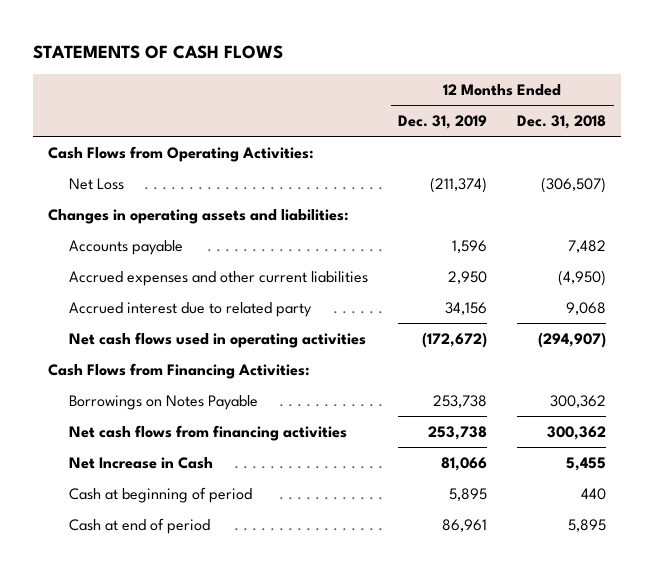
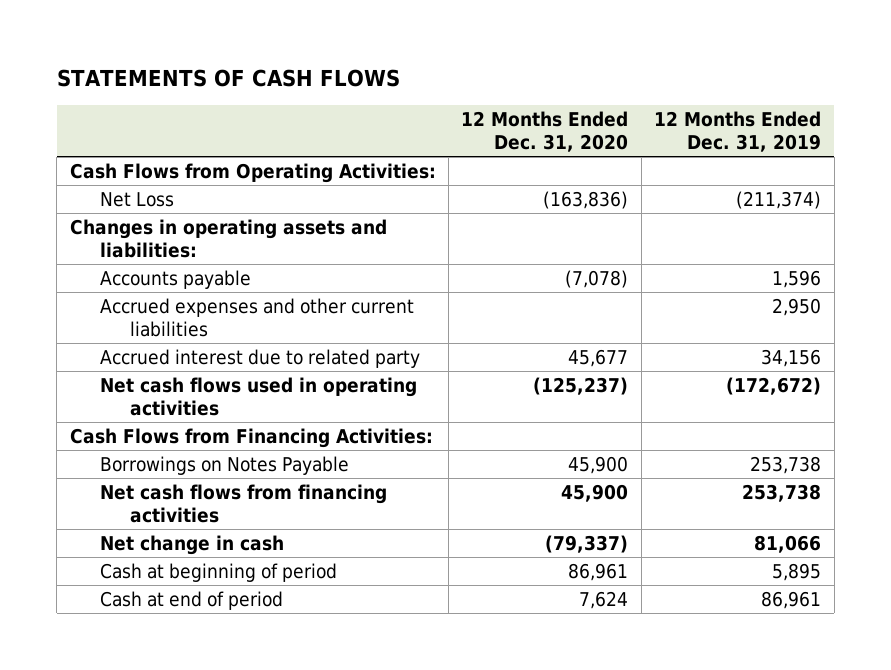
- | 12 Months Ended Dec. 31, 2019 | 12 Months Ended Dec. 31, 2018
+ | 12 Months Ended Dec. 31, 2020 | 12 Months Ended Dec. 31, 2019
- Net Increase in Cash | 81,066 | 5,455
+ Net change in cash | (79,337) | 81,066

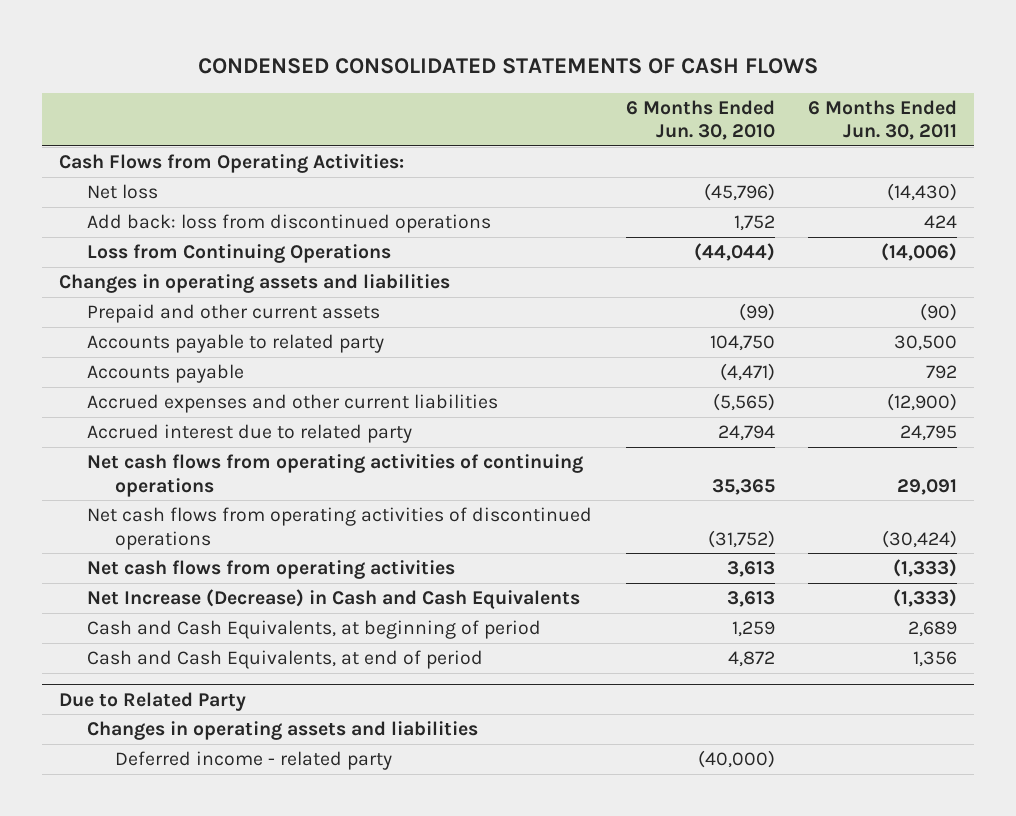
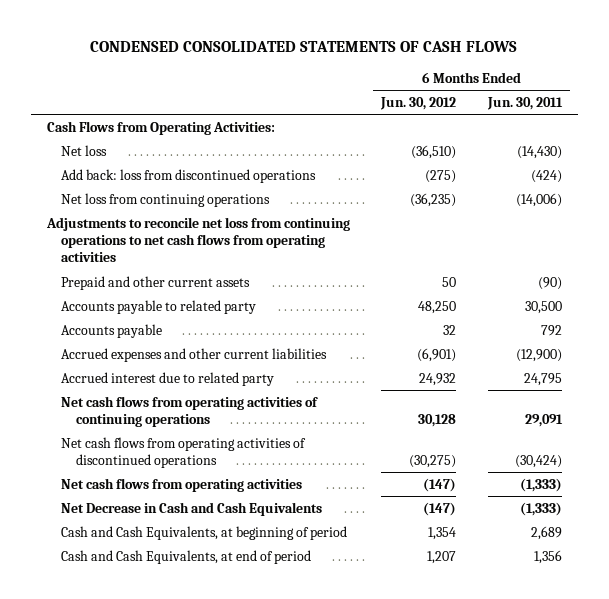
- | 6 Months Ended Jun. 30, 2010 | 6 Months Ended Jun. 30, 2011
+ | 6 Months Ended Jun. 30, 2012 | 6 Months Ended Jun. 30, 2011
- Add back: loss from discontinued operations | 1,752 | 424
- Loss from Continuing Operations | (44,044) | (14,006)
- Changes in operating assets and liabilities
+ Add back: loss from discontinued operations | (275) | (424)
+ Net loss from continuing operations | (36,235) | (14,006)
+ Adjustments to reconcile net loss from continuing operations to net cash flows from operating activities
- Net Increase (Decrease) in Cash and Cash Equivalents | 3,613 | (1,333)
+ Net Decrease in Cash and Cash Equivalents | (147) | (1,333)
- Due to Related Party
- Changes in operating assets and liabilities
- Deferred income - related party | (40,000) |

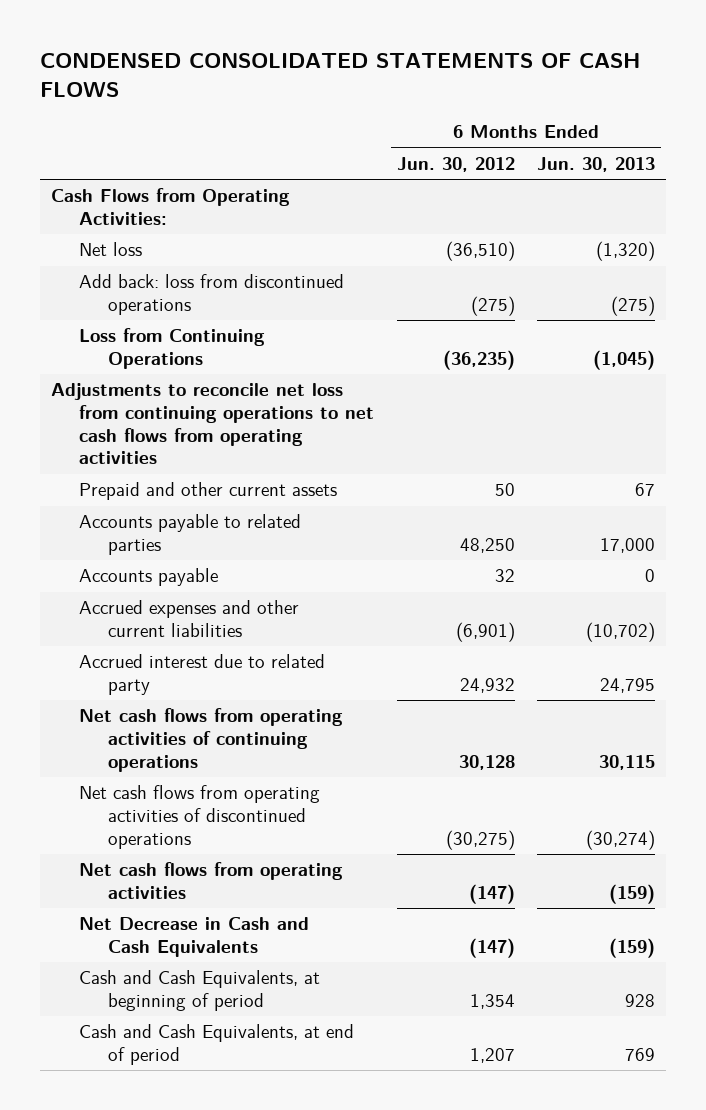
- | 6 Months Ended Jun. 30, 2012 | 6 Months Ended Jun. 30, 2011
+ | 6 Months Ended Jun. 30, 2012 | 6 Months Ended Jun. 30, 2013
- Net loss from continuing operations | (36,235) | (14,006)
+ Loss from Continuing Operations | (36,235) | (1,045)
- Accounts payable to related party | 48,250 | 30,500
+ Accounts payable to related parties | 48,250 | 17,000

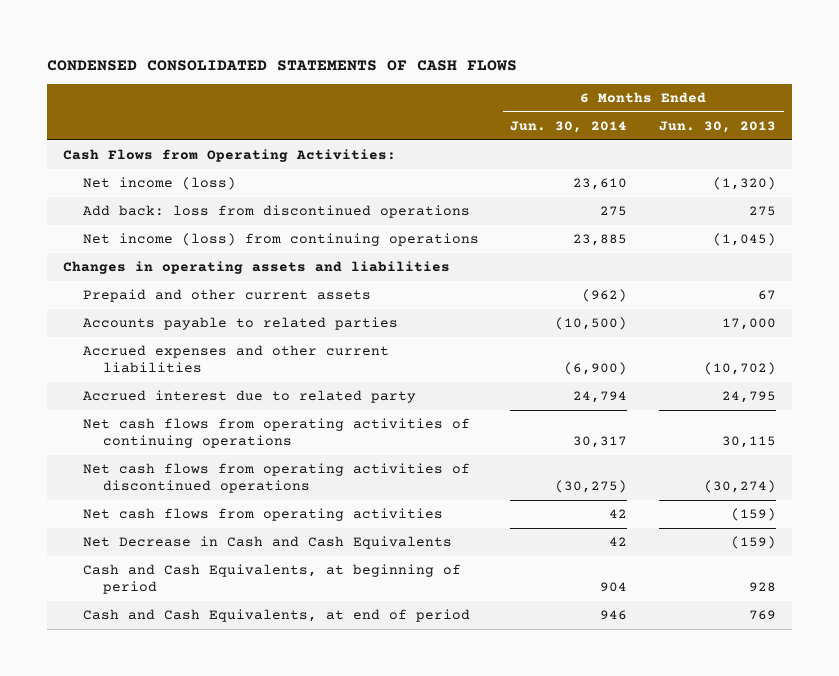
- | 6 Months Ended Jun. 30, 2012 | 6 Months Ended Jun. 30, 2013
+ | 6 Months Ended Jun. 30, 2014 | 6 Months Ended Jun. 30, 2013
- Net loss | (36,510) | (1,320)
- Add back: loss from discontinued operations | (275) | (275)
- Loss from Continuing Operations | (36,235) | (1,045)
- Adjustments to reconcile net loss from continuing operations to net cash flows from operating activities
+ Net income (loss) | 23,610 | (1,320)
+ Add back: loss from discontinued operations | 275 | 275
+ Net income (loss) from continuing operations | 23,885 | (1,045)
+ Changes in operating assets and liabilities
- Accounts payable | 32 | 0

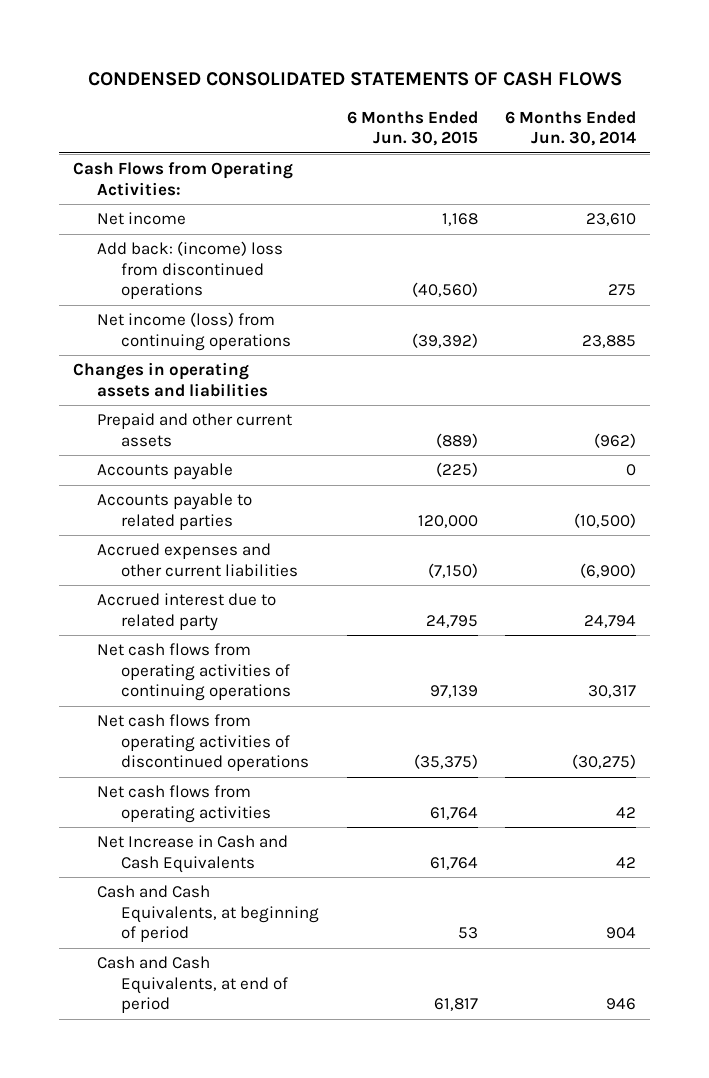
- | 6 Months Ended Jun. 30, 2014 | 6 Months Ended Jun. 30, 2013
+ | 6 Months Ended Jun. 30, 2015 | 6 Months Ended Jun. 30, 2014
- Net income (loss) | 23,610 | (1,320)
- Add back: loss from discontinued operations | 275 | 275
+ Net income | 1,168 | 23,610
+ Add back: (income) loss from discontinued operations | (40,560) | 275
+ Accounts payable | (225) | 0
- Net Decrease in Cash and Cash Equivalents | 42 | (159)
+ Net Increase in Cash and Cash Equivalents | 61,764 | 42

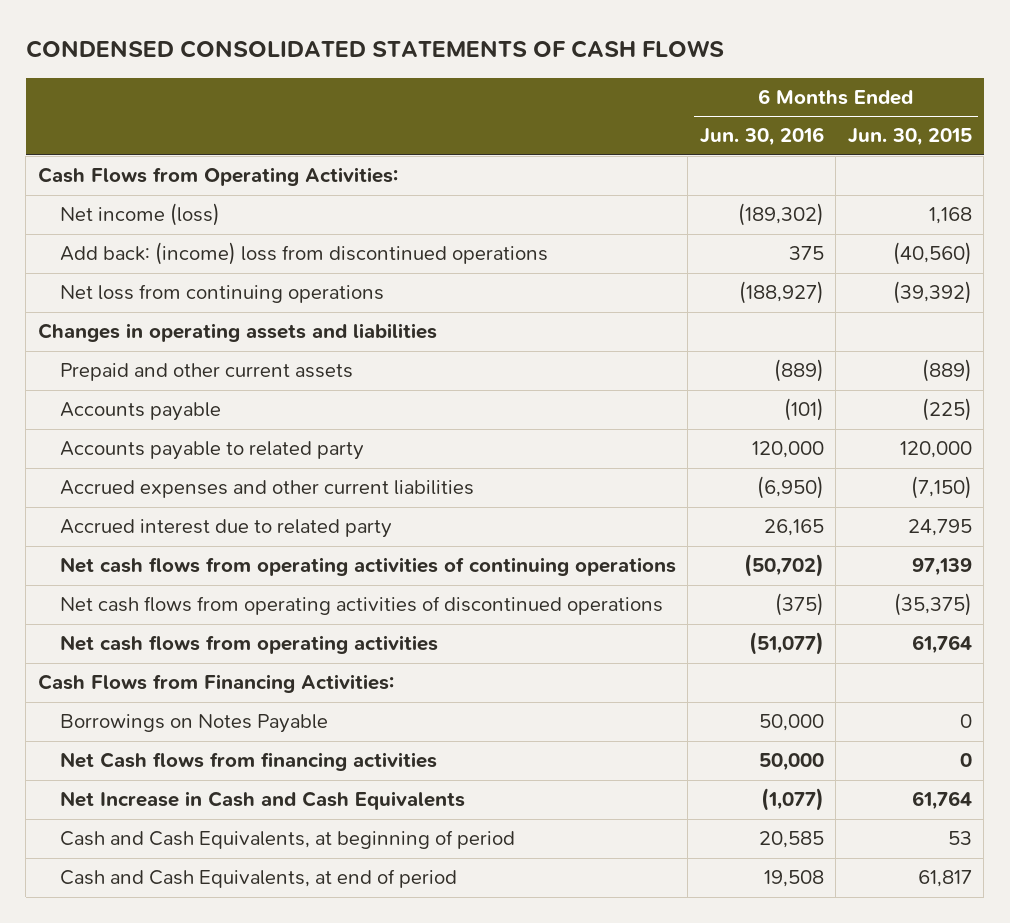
- | 6 Months Ended Jun. 30, 2015 | 6 Months Ended Jun. 30, 2014
+ | 6 Months Ended Jun. 30, 2016 | 6 Months Ended Jun. 30, 2015
- Net income | 1,168 | 23,610
+ Net income (loss) | (189,302) | 1,168
- Net income (loss) from continuing operations | (39,392) | 23,885
+ Net loss from continuing operations | (188,927) | (39,392)
- Accounts payable to related parties | 120,000 | (10,500)
+ Accounts payable to related party | 120,000 | 120,000
+ Cash Flows from Financing Activities:
+ Borrowings on Notes Payable | 50,000 | 0
+ Net Cash flows from financing activities | 50,000 | 0

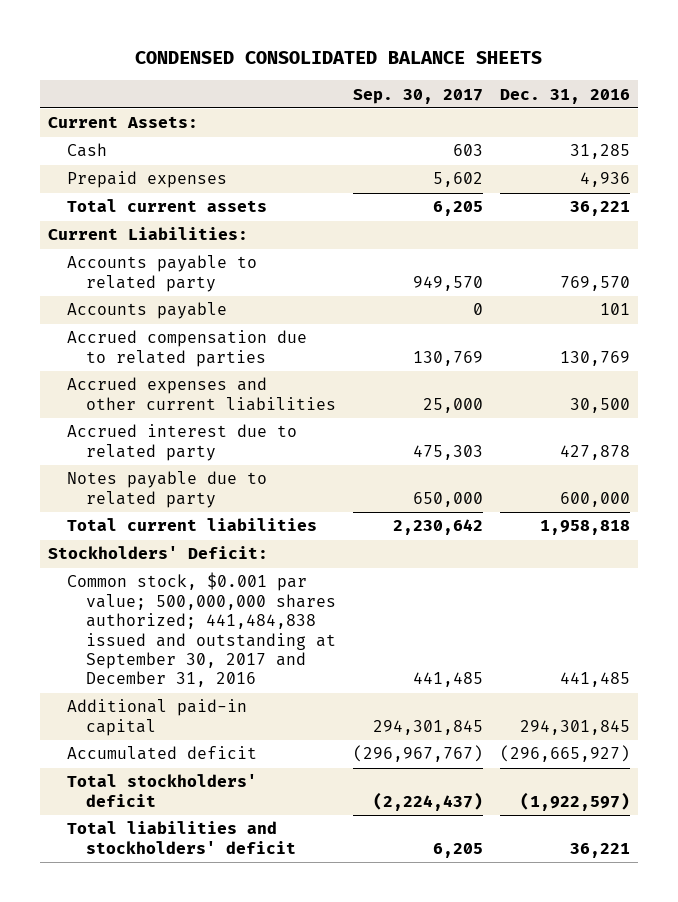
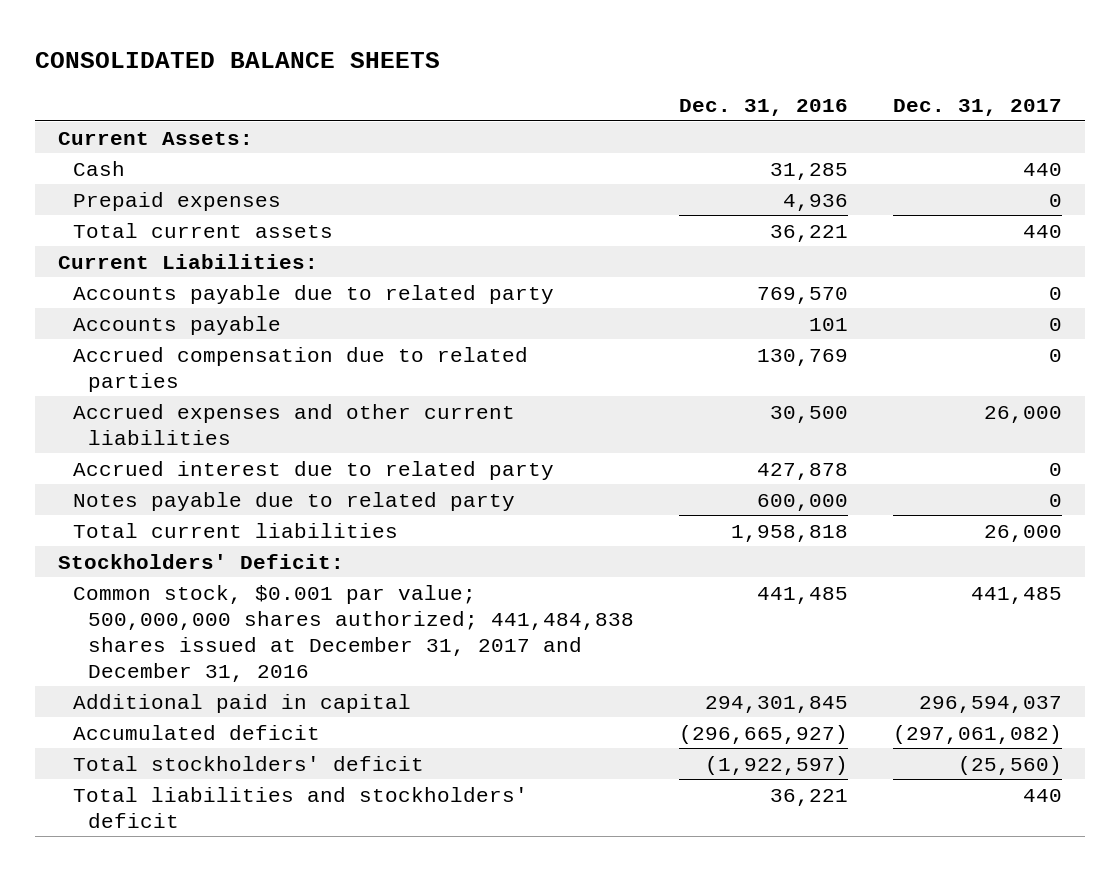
- CONDENSED CONSOLIDATED BALANCE SHEETS
+ CONSOLIDATED BALANCE SHEETS
- | Sep. 30, 2017 | Dec. 31, 2016
+ | Dec. 31, 2016 | Dec. 31, 2017
- Accounts payable to related party | 949,570 | 769,570
+ Accounts payable due to related party | 769,570 | 0
- Common stock, $0.001 par value; 500,000,000 shares authorized; 441,484,838 issued and outstanding at September 30, 2017 and December 31, 2016 | 441,485 | 441,485
- Additional paid-in capital | 294,301,845 | 294,301,845
+ Common stock, $0.001 par value; 500,000,000 shares authorized; 441,484,838 shares issued at December 31, 2017 and December 31, 2016 | 441,485 | 441,485
+ Additional paid in capital | 294,301,845 | 296,594,037

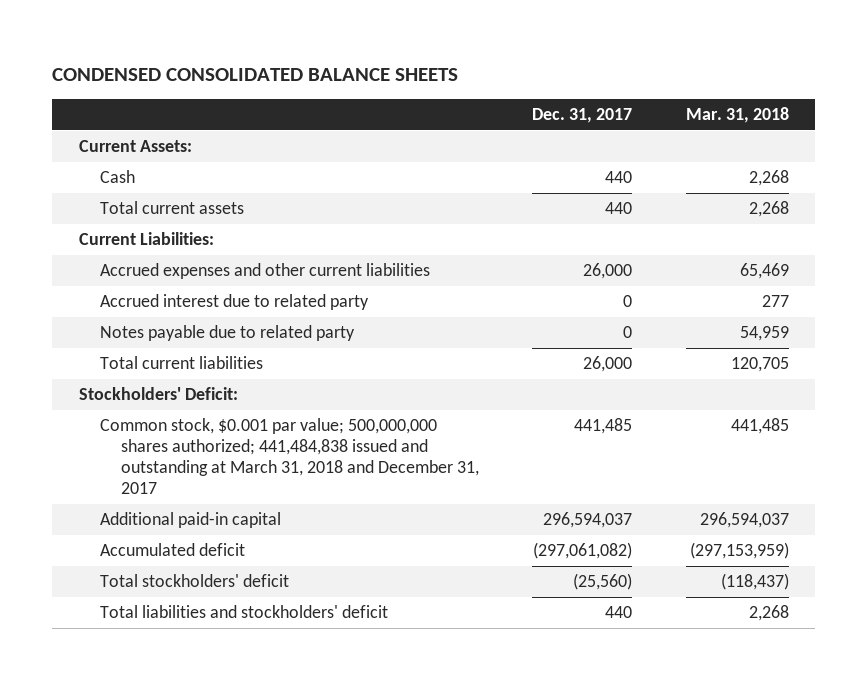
- CONSOLIDATED BALANCE SHEETS
+ CONDENSED CONSOLIDATED BALANCE SHEETS
- | Dec. 31, 2016 | Dec. 31, 2017
+ | Dec. 31, 2017 | Mar. 31, 2018
- Prepaid expenses | 4,936 | 0
- Accounts payable due to related party | 769,570 | 0
- Accounts payable | 101 | 0
- Accrued compensation due to related parties | 130,769 | 0
- Common stock, $0.001 par value; 500,000,000 shares authorized; 441,484,838 shares issued at December 31, 2017 and December 31, 2016 | 441,485 | 441,485
- Additional paid in capital | 294,301,845 | 296,594,037
+ Common stock, $0.001 par value; 500,000,000 shares authorized; 441,484,838 issued and outstanding at March 31, 2018 and December 31, 2017 | 441,485 | 441,485
+ Additional paid-in capital | 296,594,037 | 296,594,037

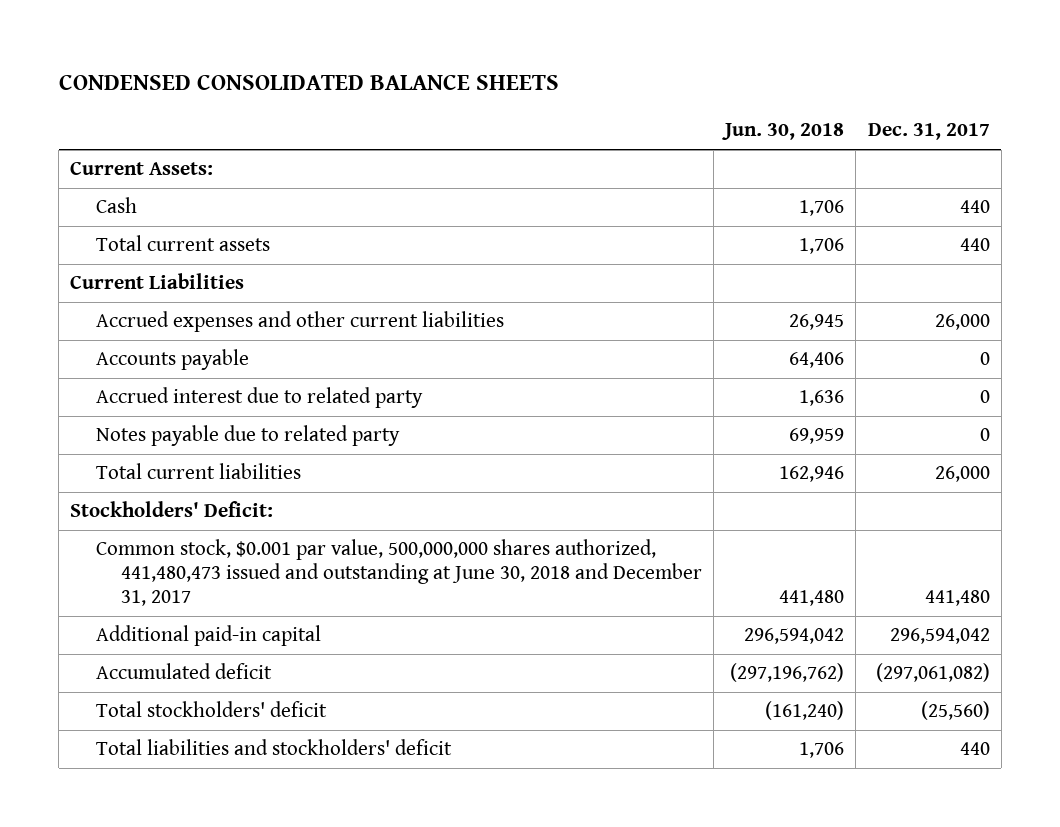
- | Dec. 31, 2017 | Mar. 31, 2018
+ | Jun. 30, 2018 | Dec. 31, 2017
- Current Liabilities:
+ Current Liabilities
+ Accounts payable | 64,406 | 0
- Common stock, $0.001 par value; 500,000,000 shares authorized; 441,484,838 issued and outstanding at March 31, 2018 and December 31, 2017 | 441,485 | 441,485
- Additional paid-in capital | 296,594,037 | 296,594,037
+ Common stock, $0.001 par value, 500,000,000 shares authorized, 441,480,473 issued and outstanding at June 30, 2018 and December 31, 2017 | 441,480 | 441,480
+ Additional paid-in capital | 296,594,042 | 296,594,042

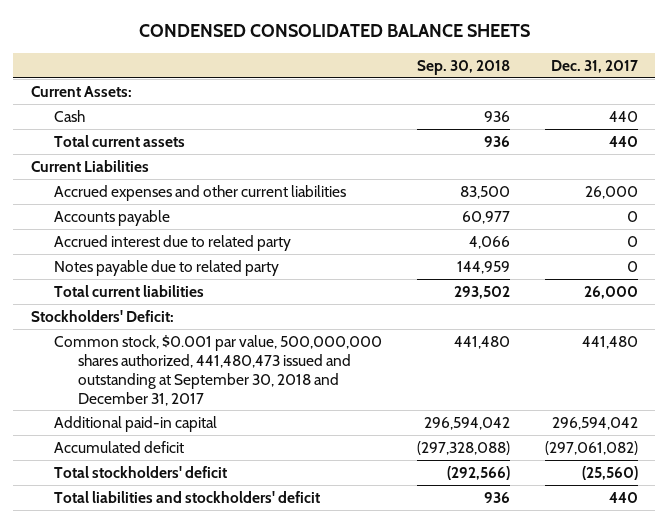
- | Jun. 30, 2018 | Dec. 31, 2017
+ | Sep. 30, 2018 | Dec. 31, 2017
- Common stock, $0.001 par value, 500,000,000 shares authorized, 441,480,473 issued and outstanding at June 30, 2018 and December 31, 2017 | 441,480 | 441,480
+ Common stock, $0.001 par value, 500,000,000 shares authorized, 441,480,473 issued and outstanding at September 30, 2018 and December 31, 2017 | 441,480 | 441,480

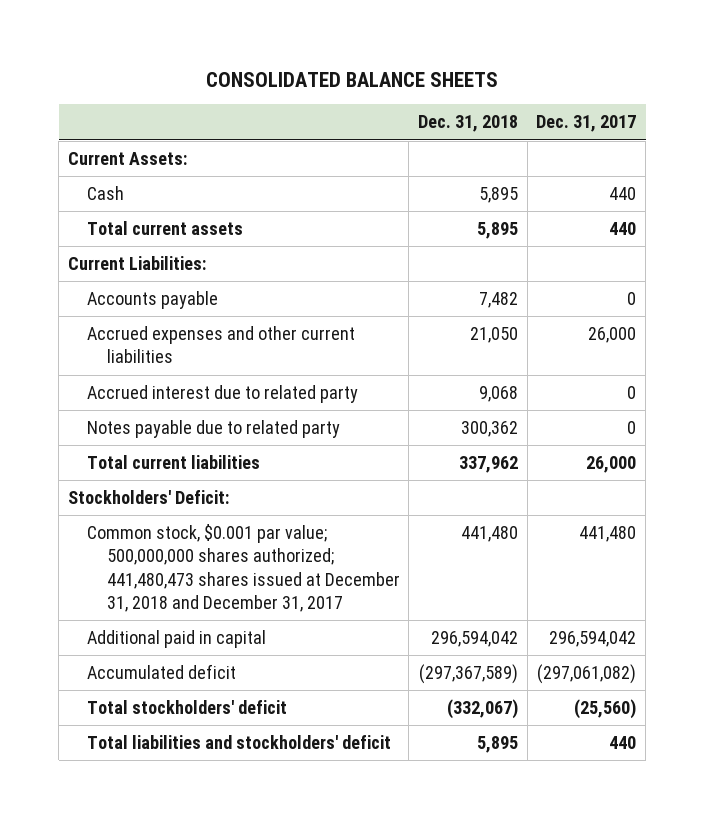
- CONDENSED CONSOLIDATED BALANCE SHEETS
+ CONSOLIDATED BALANCE SHEETS
- | Sep. 30, 2018 | Dec. 31, 2017
+ | Dec. 31, 2018 | Dec. 31, 2017
- Current Liabilities
+ Current Liabilities:
moved down: Accrued expenses and other current liabilities | 21,050 | 26,000
- Common stock, $0.001 par value, 500,000,000 shares authorized, 441,480,473 issued and outstanding at September 30, 2018 and December 31, 2017 | 441,480 | 441,480
- Additional paid-in capital | 296,594,042 | 296,594,042
+ Common stock, $0.001 par value; 500,000,000 shares authorized; 441,480,473 shares issued at December 31, 2018 and December 31, 2017 | 441,480 | 441,480
+ Additional paid in capital | 296,594,042 | 296,594,042

